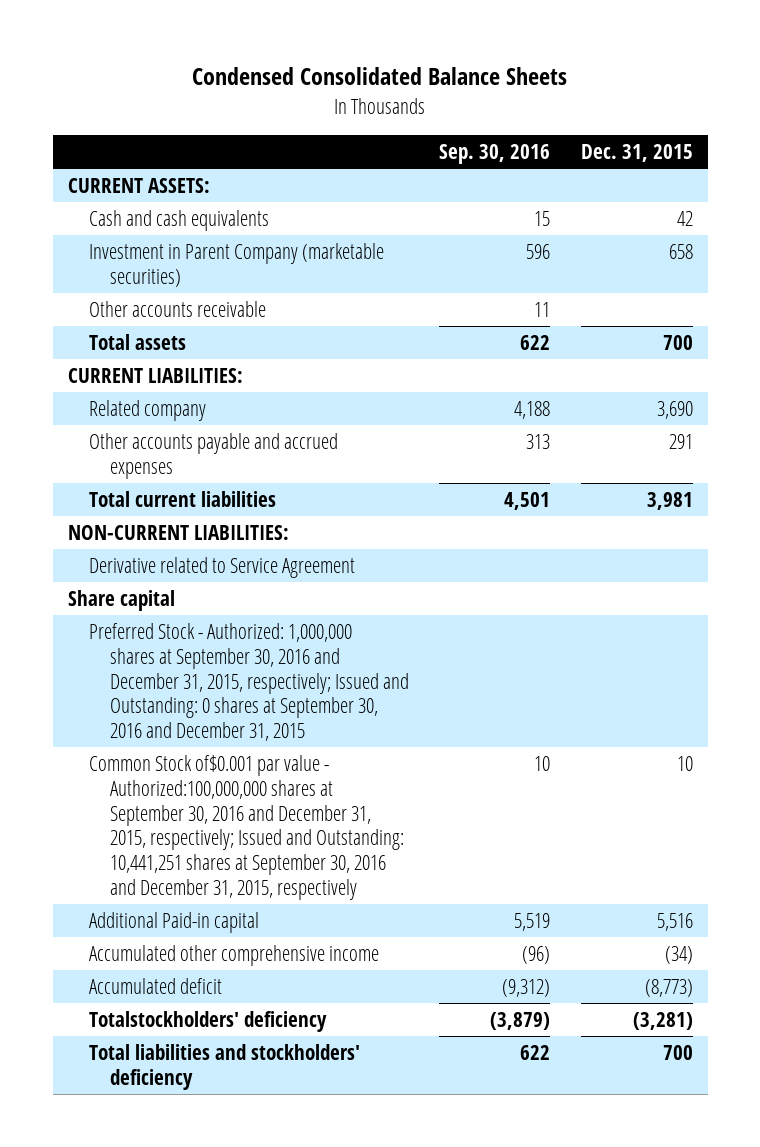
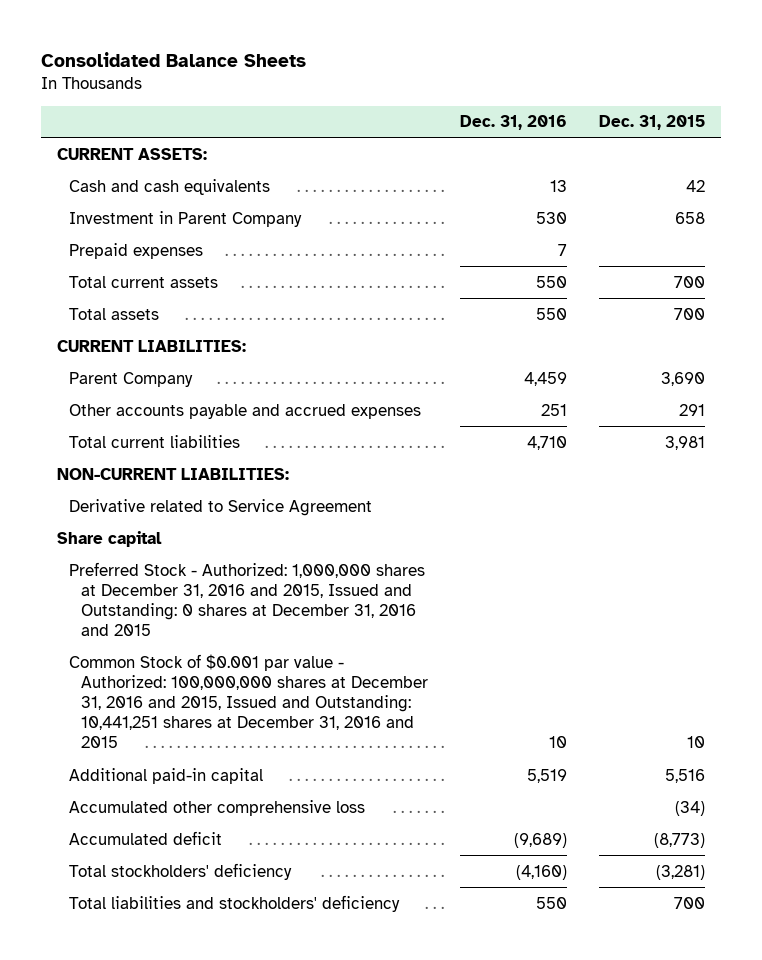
- Condensed Consolidated Balance Sheets
+ Consolidated Balance Sheets
- | Sep. 30, 2016 | Dec. 31, 2015
+ | Dec. 31, 2016 | Dec. 31, 2015
- Investment in Parent Company (marketable securities) | 596 | 658
- Other accounts receivable | 11 |
+ Investment in Parent Company | 530 | 658
+ Prepaid expenses | 7 |
+ Total current assets | 550 | 700
- Related company | 4,188 | 3,690
+ Parent Company | 4,459 | 3,690
- Preferred Stock - Authorized: 1,000,000 shares at September 30, 2016 and December 31, 2015, respectively; Issued and Outstanding: 0 shares at September 30, 2016 and December 31, 2015
- Common Stock of$0.001 par value - Authorized:100,000,000 shares at September 30, 2016 and December 31, 2015, respectively; Issued and Outstanding: 10,441,251 shares at September 30, 2016 and December 31, 2015, respectively | 10 | 10
- Additional Paid-in capital | 5,519 | 5,516
- Accumulated other comprehensive income | (96) | (34)
+ Preferred Stock - Authorized: 1,000,000 shares at December 31, 2016 and 2015, Issued and Outstanding: 0 shares at December 31, 2016 and 2015
+ Common Stock of $0.001 par value - Authorized: 100,000,000 shares at December 31, 2016 and 2015, Issued and Outstanding: 10,441,251 shares at December 31, 2016 and 2015 | 10 | 10
+ Additional paid-in capital | 5,519 | 5,516
+ Accumulated other comprehensive loss | | (34)
- Totalstockholders' deficiency | (3,879) | (3,281)
+ Total stockholders' deficiency | (4,160) | (3,281)

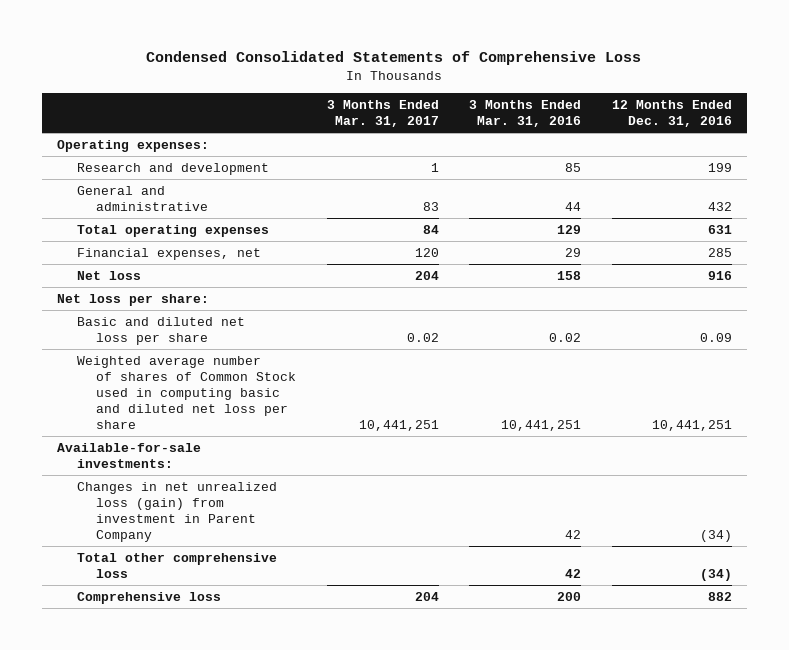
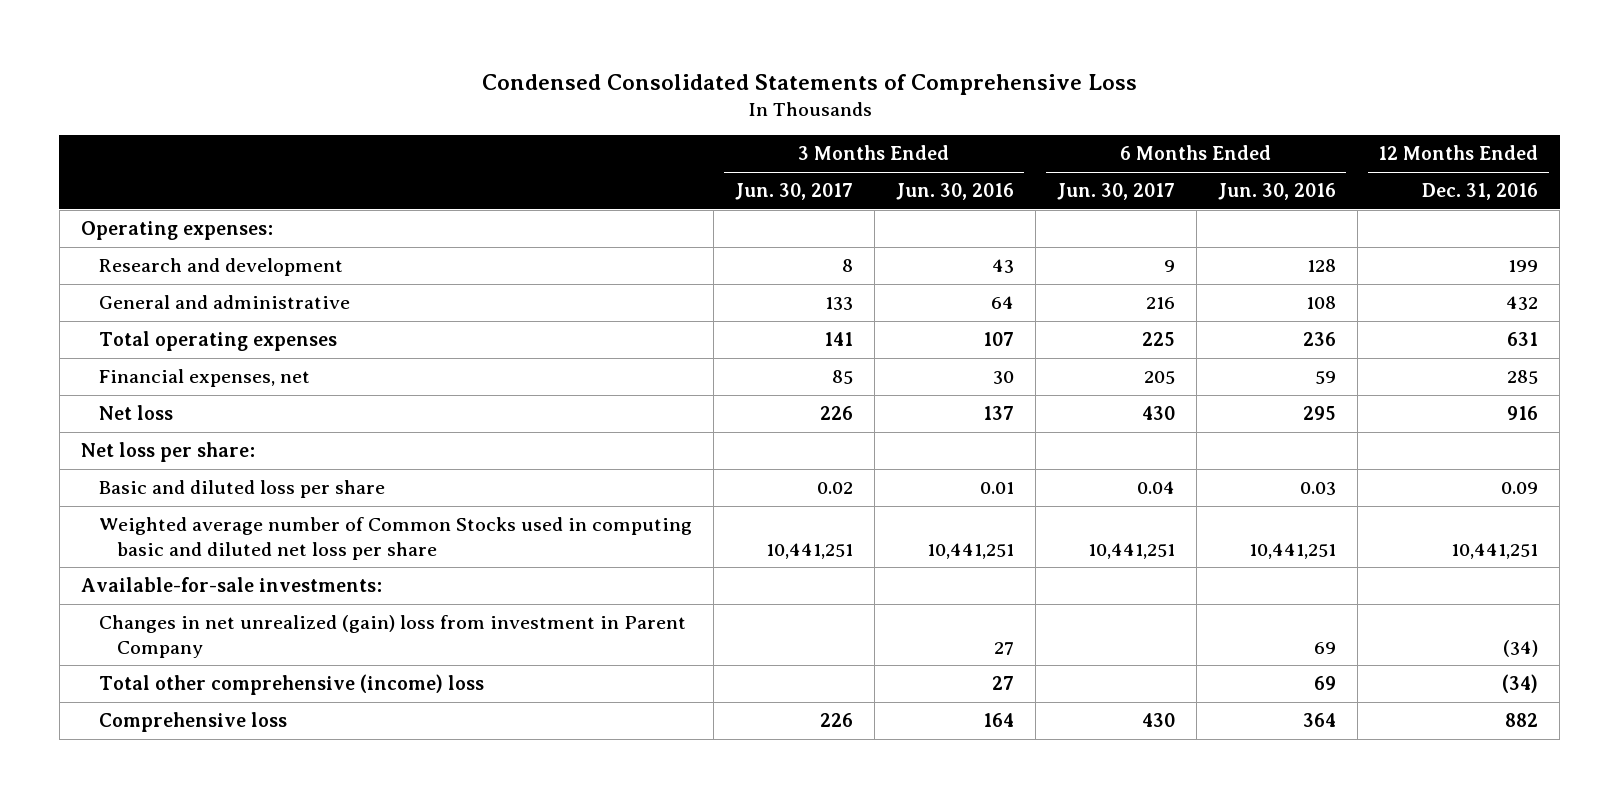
- | 3 Months Ended Mar. 31, 2017 | 3 Months Ended Mar. 31, 2016 | 12 Months Ended Dec. 31, 2016
+ | 3 Months Ended Jun. 30, 2017 | 3 Months Ended Jun. 30, 2016 | 6 Months Ended Jun. 30, 2017 | 6 Months Ended Jun. 30, 2016 | 12 Months Ended Dec. 31, 2016
- Basic and diluted net loss per share | 0.02 | 0.02 | 0.09
- Weighted average number of shares of Common Stock used in computing basic and diluted net loss per share | 10,441,251 | 10,441,251 | 10,441,251
+ Basic and diluted loss per share | 0.02 | 0.01 | 0.04 | 0.03 | 0.09
+ Weighted average number of Common Stocks used in computing basic and diluted net loss per share | 10,441,251 | 10,441,251 | 10,441,251 | 10,441,251 | 10,441,251
- Changes in net unrealized loss (gain) from investment in Parent Company | | 42 | (34)
- Total other comprehensive loss | | 42 | (34)
+ Changes in net unrealized (gain) loss from investment in Parent Company | | 27 | | 69 | (34)
+ Total other comprehensive (income) loss | | 27 | | 69 | (34)

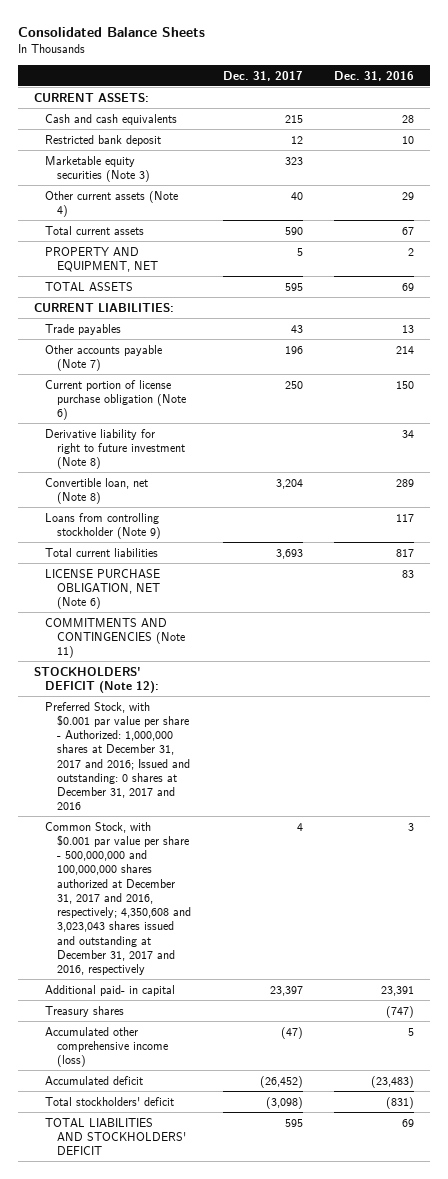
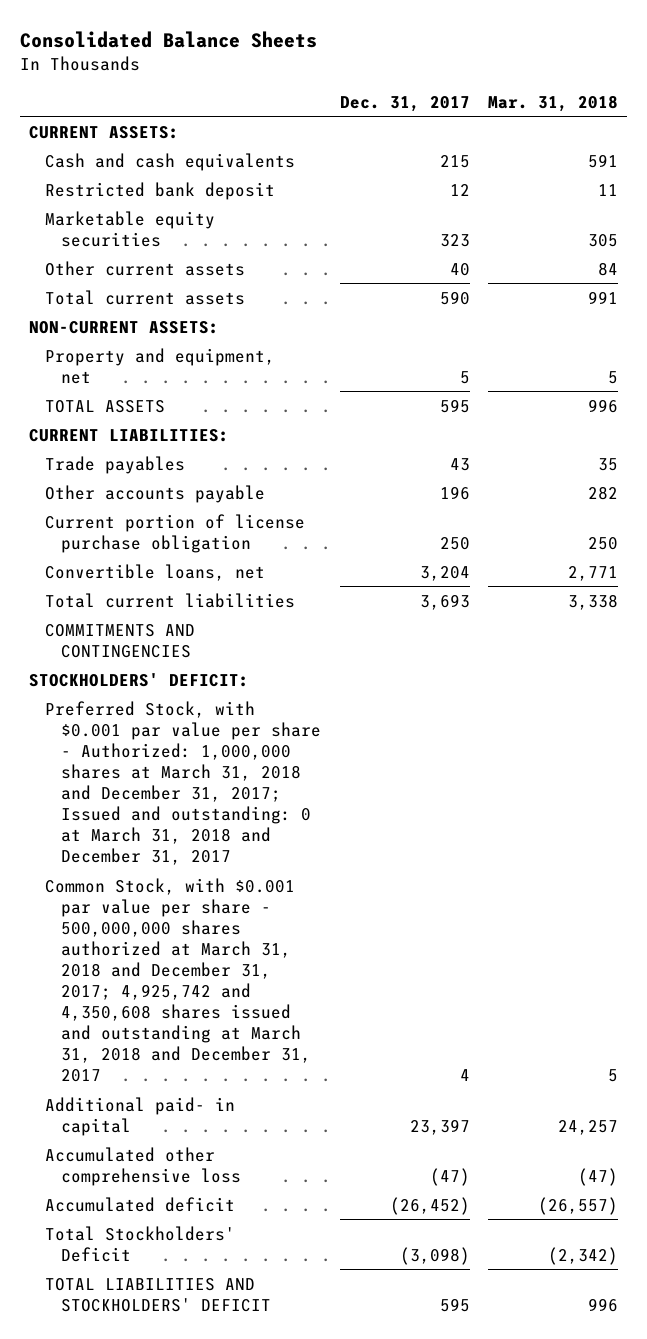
- | Dec. 31, 2017 | Dec. 31, 2016
+ | Dec. 31, 2017 | Mar. 31, 2018
- Marketable equity securities (Note 3) | 323 |
- Other current assets (Note 4) | 40 | 29
+ Marketable equity securities | 323 | 305
+ Other current assets | 40 | 84
- PROPERTY AND EQUIPMENT, NET | 5 | 2
+ NON-CURRENT ASSETS:
+ Property and equipment, net | 5 | 5
- Other accounts payable (Note 7) | 196 | 214
- Current portion of license purchase obligation (Note 6) | 250 | 150
- Derivative liability for right to future investment (Note 8) | | 34
- Convertible loan, net (Note 8) | 3,204 | 289
- Loans from controlling stockholder (Note 9) | | 117
+ Other accounts payable | 196 | 282
+ Current portion of license purchase obligation | 250 | 250
+ Convertible loans, net | 3,204 | 2,771
- LICENSE PURCHASE OBLIGATION, NET (Note 6) | | 83
- COMMITMENTS AND CONTINGENCIES (Note 11)
- STOCKHOLDERS' DEFICIT (Note 12):
- Preferred Stock, with $0.001 par value per share - Authorized: 1,000,000 shares at December 31, 2017 and 2016; Issued and outstanding: 0 shares at December 31, 2017 and 2016
- Common Stock, with $0.001 par value per share - 500,000,000 and 100,000,000 shares authorized at December 31, 2017 and 2016, respectively; 4,350,608 and 3,023,043 shares issued and outstanding at December 31, 2017 and 2016, respectively | 4 | 3
+ COMMITMENTS AND CONTINGENCIES
+ STOCKHOLDERS' DEFICIT:
+ Preferred Stock, with $0.001 par value per share - Authorized: 1,000,000 shares at March 31, 2018 and December 31, 2017; Issued and outstanding: 0 at March 31, 2018 and December 31, 2017
+ Common Stock, with $0.001 par value per share - 500,000,000 shares authorized at March 31, 2018 and December 31, 2017; 4,925,742 and 4,350,608 shares issued and outstanding at March 31, 2018 and December 31, 2017 | 4 | 5
- Treasury shares | | (747)
- Accumulated other comprehensive income (loss) | (47) | 5
+ Accumulated other comprehensive loss | (47) | (47)
- Total stockholders' deficit | (3,098) | (831)
+ Total Stockholders' Deficit | (3,098) | (2,342)

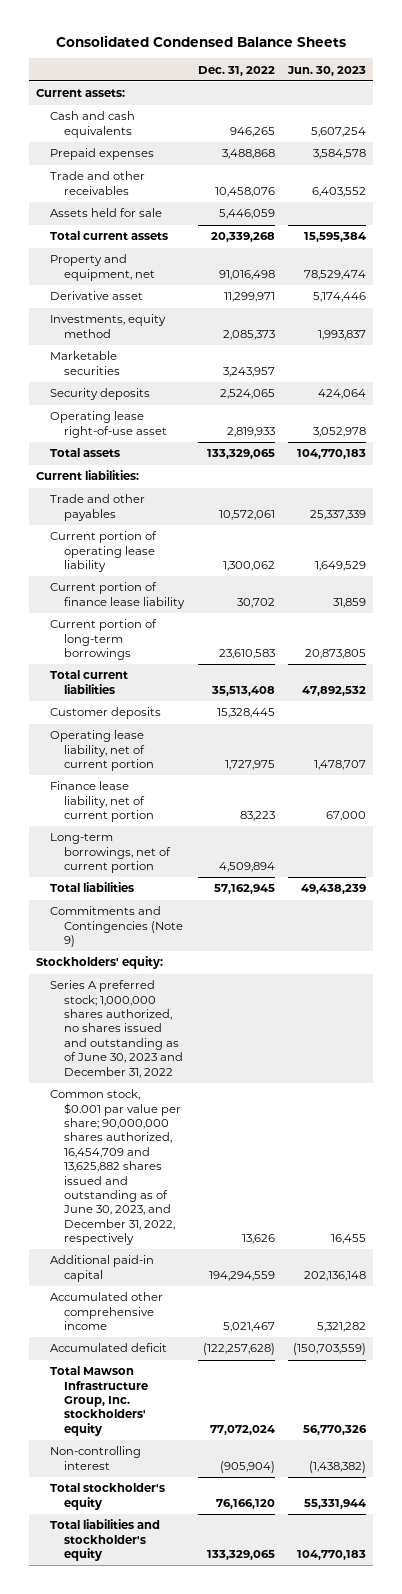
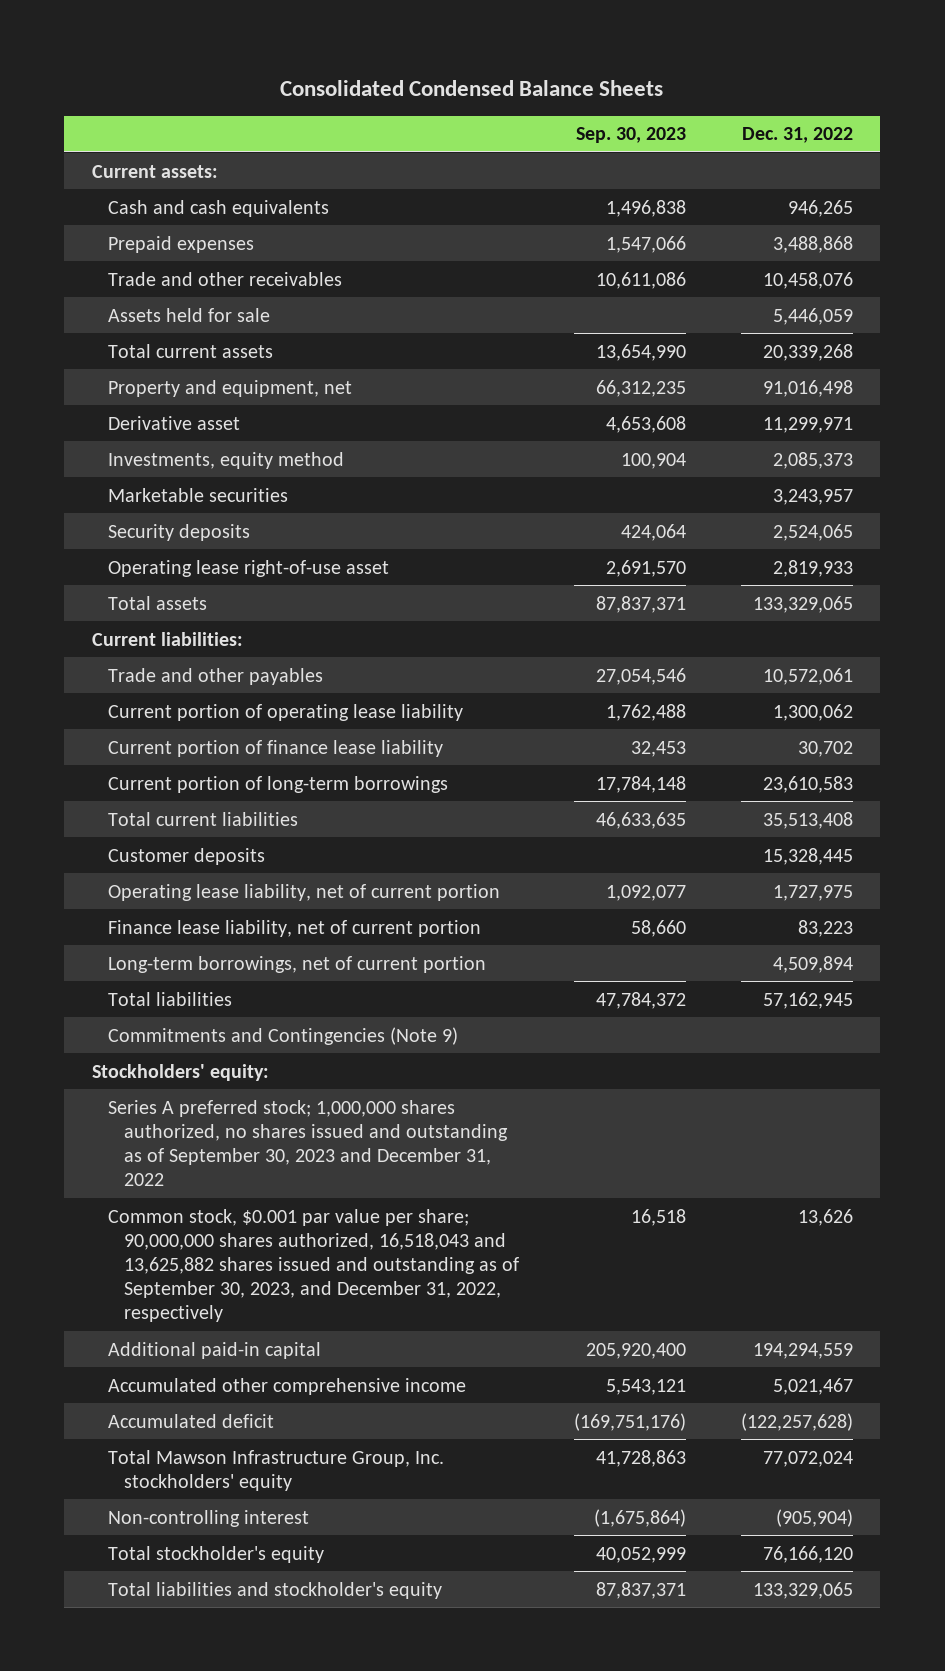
- | Dec. 31, 2022 | Jun. 30, 2023
+ | Sep. 30, 2023 | Dec. 31, 2022
- Series A preferred stock; 1,000,000 shares authorized, no shares issued and outstanding as of June 30, 2023 and December 31, 2022
- Common stock, $0.001 par value per share; 90,000,000 shares authorized, 16,454,709 and 13,625,882 shares issued and outstanding as of June 30, 2023, and December 31, 2022, respectively | 13,626 | 16,455
+ Series A preferred stock; 1,000,000 shares authorized, no shares issued and outstanding as of September 30, 2023 and December 31, 2022
+ Common stock, $0.001 par value per share; 90,000,000 shares authorized, 16,518,043 and 13,625,882 shares issued and outstanding as of September 30, 2023, and December 31, 2022, respectively | 16,518 | 13,626

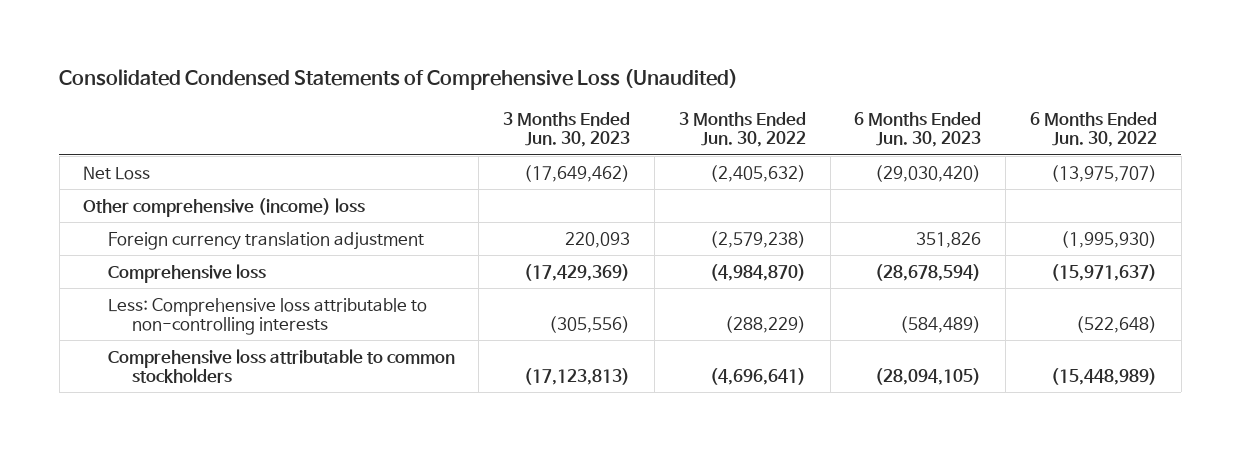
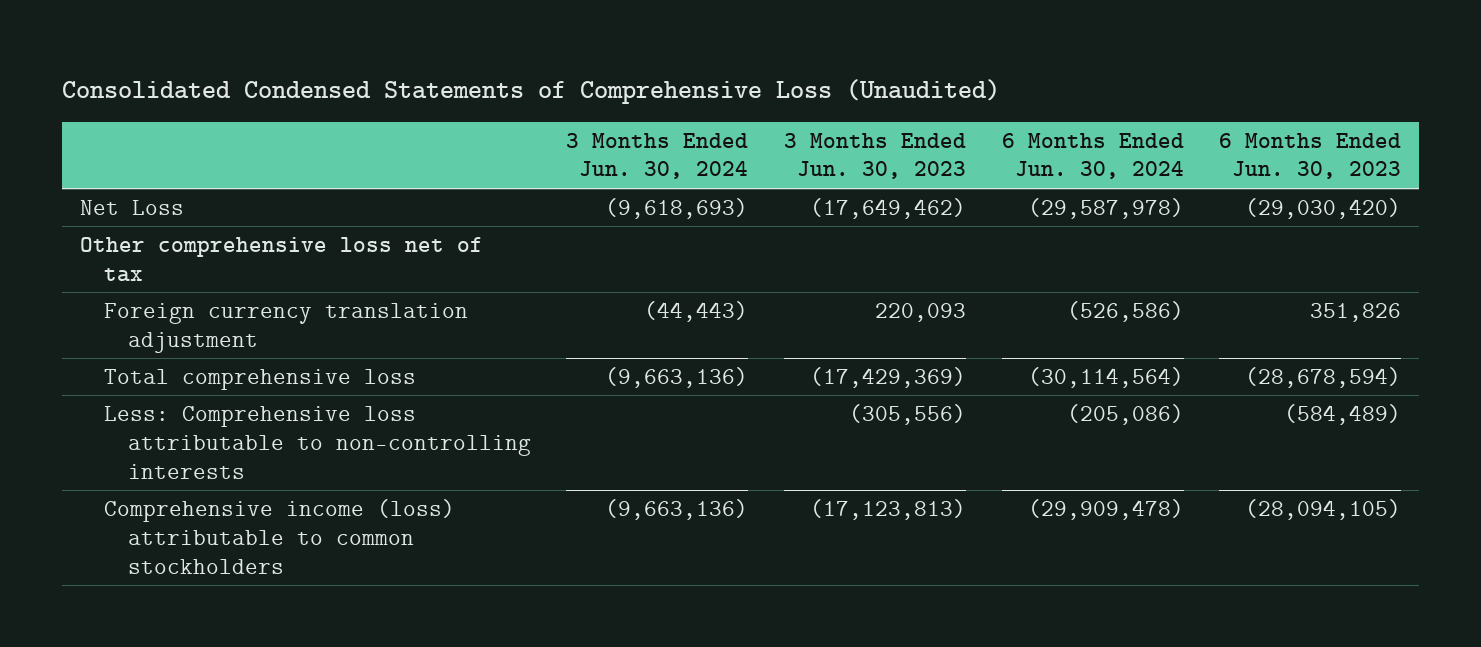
- | 3 Months Ended Jun. 30, 2023 | 3 Months Ended Jun. 30, 2022 | 6 Months Ended Jun. 30, 2023 | 6 Months Ended Jun. 30, 2022
+ | 3 Months Ended Jun. 30, 2024 | 3 Months Ended Jun. 30, 2023 | 6 Months Ended Jun. 30, 2024 | 6 Months Ended Jun. 30, 2023
- Other comprehensive (income) loss
+ Other comprehensive loss net of tax
- Comprehensive loss | (17,429,369) | (4,984,870) | (28,678,594) | (15,971,637)
+ Total comprehensive loss | (9,663,136) | (17,429,369) | (30,114,564) | (28,678,594)
- Comprehensive loss attributable to common stockholders | (17,123,813) | (4,696,641) | (28,094,105) | (15,448,989)
+ Comprehensive income (loss) attributable to common stockholders | (9,663,136) | (17,123,813) | (29,909,478) | (28,094,105)

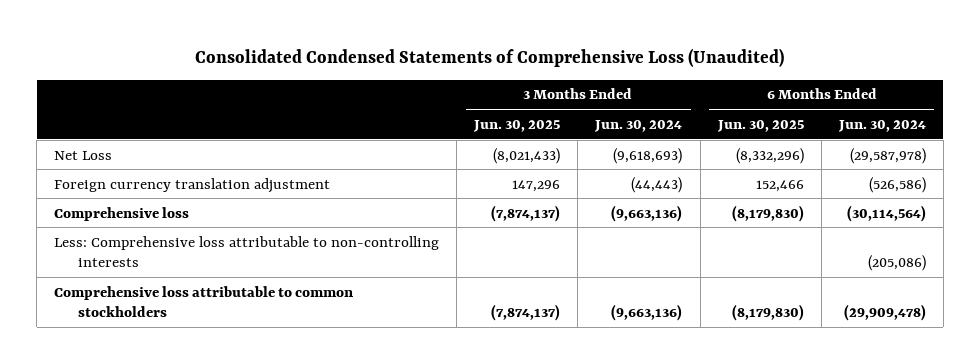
- | 3 Months Ended Jun. 30, 2024 | 3 Months Ended Jun. 30, 2023 | 6 Months Ended Jun. 30, 2024 | 6 Months Ended Jun. 30, 2023
+ | 3 Months Ended Jun. 30, 2025 | 3 Months Ended Jun. 30, 2024 | 6 Months Ended Jun. 30, 2025 | 6 Months Ended Jun. 30, 2024
- Other comprehensive loss net of tax
- Total comprehensive loss | (9,663,136) | (17,429,369) | (30,114,564) | (28,678,594)
+ Comprehensive loss | (7,874,137) | (9,663,136) | (8,179,830) | (30,114,564)
- Comprehensive income (loss) attributable to common stockholders | (9,663,136) | (17,123,813) | (29,909,478) | (28,094,105)
+ Comprehensive loss attributable to common stockholders | (7,874,137) | (9,663,136) | (8,179,830) | (29,909,478)

